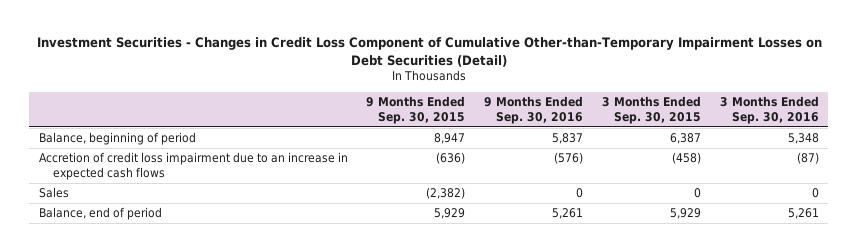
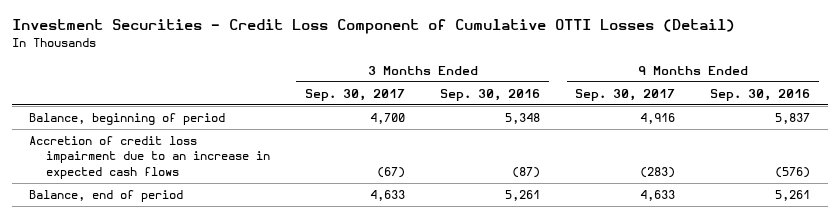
- Investment Securities - Changes in Credit Loss Component of Cumulative Other-than-Temporary Impairment Losses on Debt Securities (Detail)
+ Investment Securities - Credit Loss Component of Cumulative OTTI Losses (Detail)
- | 9 Months Ended Sep. 30, 2015 | 9 Months Ended Sep. 30, 2016 | 3 Months Ended Sep. 30, 2015 | 3 Months Ended Sep. 30, 2016
+ | 3 Months Ended Sep. 30, 2017 | 3 Months Ended Sep. 30, 2016 | 9 Months Ended Sep. 30, 2017 | 9 Months Ended Sep. 30, 2016
- Sales | (2,382) | 0 | 0 | 0

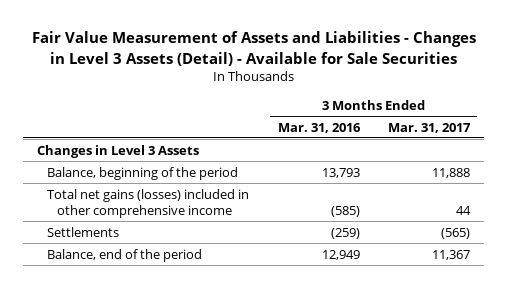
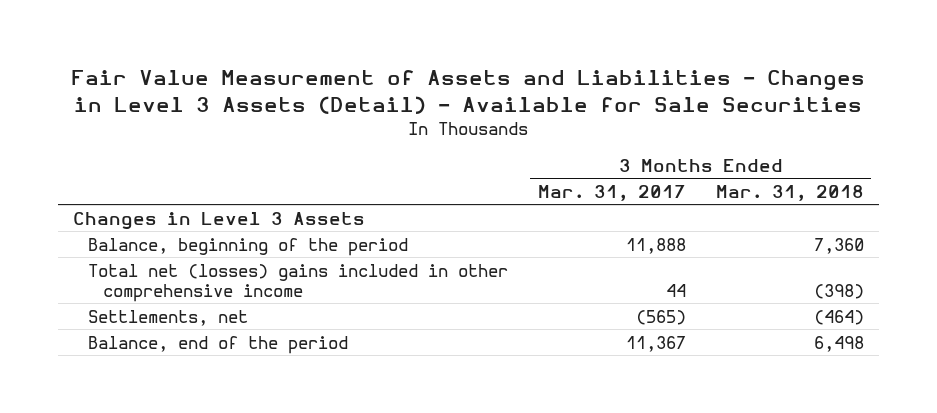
- | 3 Months Ended Mar. 31, 2016 | 3 Months Ended Mar. 31, 2017
+ | 3 Months Ended Mar. 31, 2017 | 3 Months Ended Mar. 31, 2018
- Total net gains (losses) included in other comprehensive income | (585) | 44
- Settlements | (259) | (565)
+ Total net (losses) gains included in other comprehensive income | 44 | (398)
+ Settlements, net | (565) | (464)

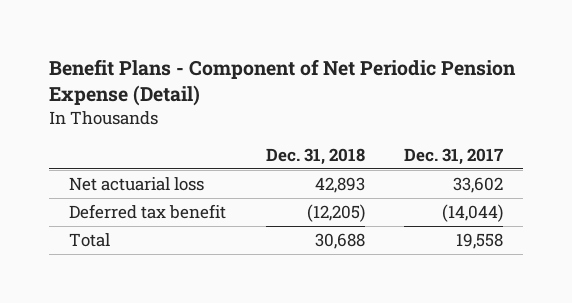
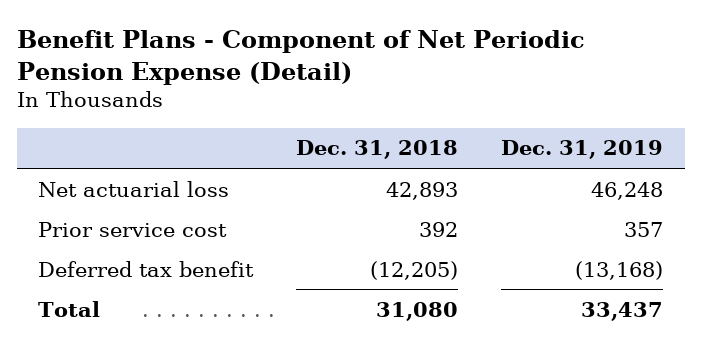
- | Dec. 31, 2018 | Dec. 31, 2017
+ | Dec. 31, 2018 | Dec. 31, 2019
+ Prior service cost | 392 | 357
- Total | 30,688 | 19,558
+ Total | 31,080 | 33,437

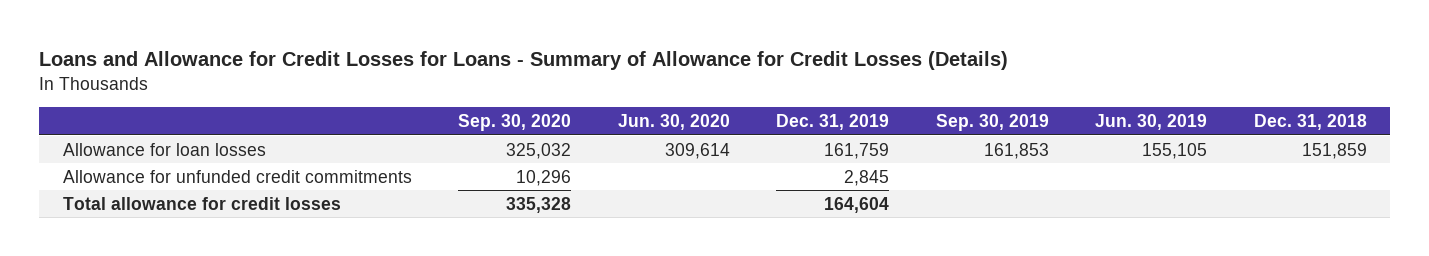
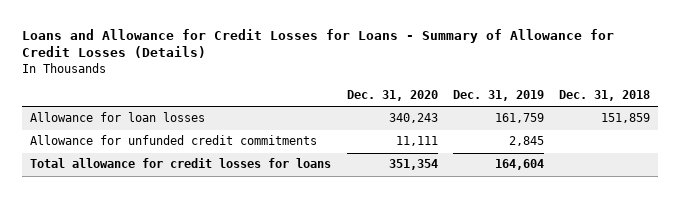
- | Sep. 30, 2020 | Jun. 30, 2020 | Dec. 31, 2019 | Sep. 30, 2019 | Jun. 30, 2019 | Dec. 31, 2018
+ | Dec. 31, 2020 | Dec. 31, 2019 | Dec. 31, 2018
- Total allowance for credit losses | 335,328 | | 164,604 | | |
+ Total allowance for credit losses for loans | 351,354 | 164,604 |

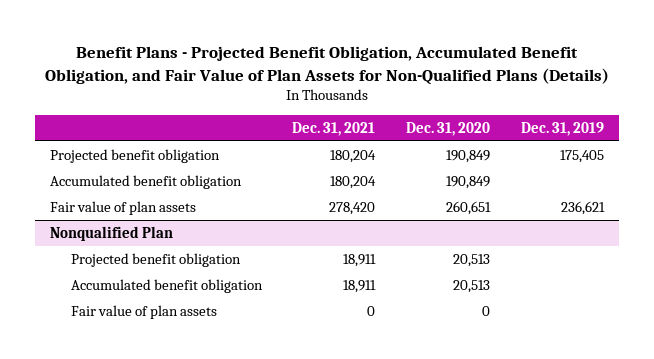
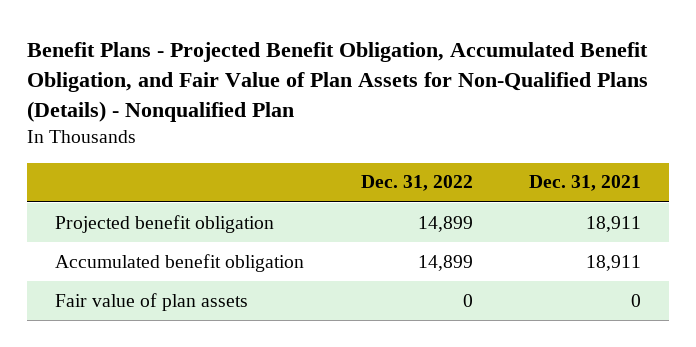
- Benefit Plans - Projected Benefit Obligation, Accumulated Benefit Obligation, and Fair Value of Plan Assets for Non-Qualified Plans (Details)
+ Benefit Plans - Projected Benefit Obligation, Accumulated Benefit Obligation, and Fair Value of Plan Assets for Non-Qualified Plans (Details) - Nonqualified Plan
- | Dec. 31, 2021 | Dec. 31, 2020 | Dec. 31, 2019
+ | Dec. 31, 2022 | Dec. 31, 2021
- Projected benefit obligation | 180,204 | 190,849 | 175,405
- Accumulated benefit obligation | 180,204 | 190,849 |
- Fair value of plan assets | 278,420 | 260,651 | 236,621
- Nonqualified Plan

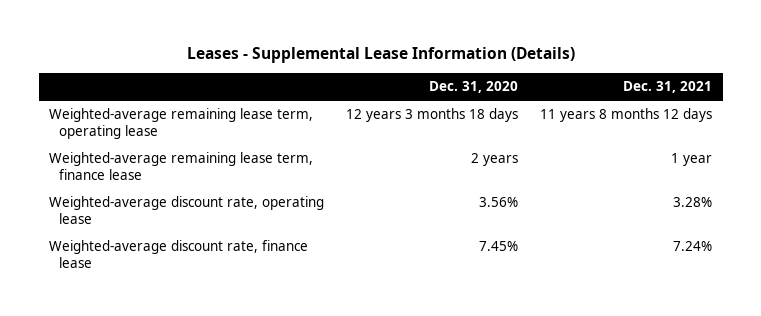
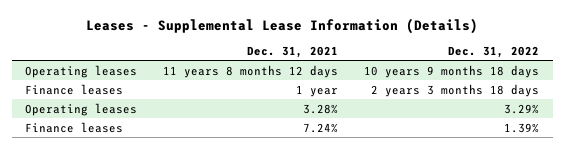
- | Dec. 31, 2020 | Dec. 31, 2021
+ | Dec. 31, 2021 | Dec. 31, 2022
- Weighted-average remaining lease term, operating lease | 12 years 3 months 18 days | 11 years 8 months 12 days
- Weighted-average remaining lease term, finance lease | 2 years | 1 year
- Weighted-average discount rate, operating lease | 3.56% | 3.28%
- Weighted-average discount rate, finance lease | 7.45% | 7.24%
+ Operating leases | 11 years 8 months 12 days | 10 years 9 months 18 days
+ Finance leases | 1 year | 2 years 3 months 18 days
+ Operating leases | 3.28% | 3.29%
+ Finance leases | 7.24% | 1.39%

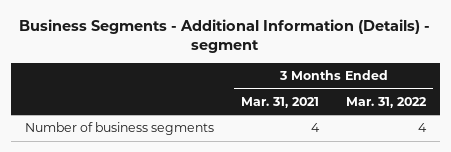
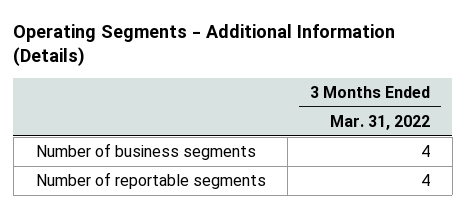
- Business Segments - Additional Information (Details) - segment
+ Operating Segments - Additional Information (Details)
- | 3 Months Ended Mar. 31, 2021 | 3 Months Ended Mar. 31, 2022
+ | 3 Months Ended Mar. 31, 2022
+ Number of reportable segments | 4

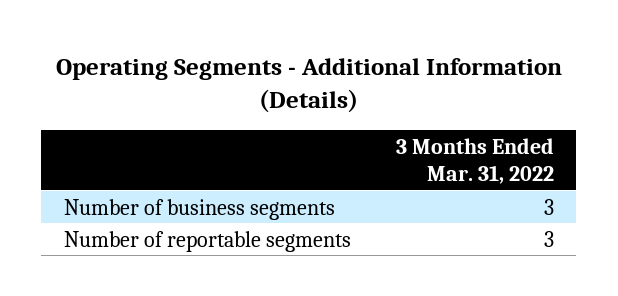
- Number of business segments | 4
- Number of reportable segments | 4
+ Number of business segments | 3
+ Number of reportable segments | 3

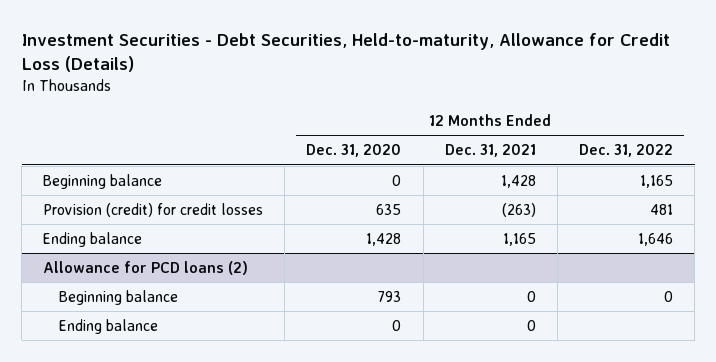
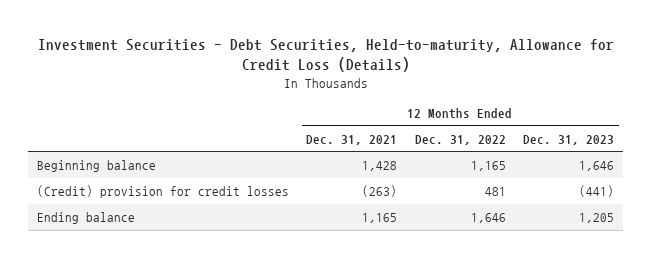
- | 12 Months Ended Dec. 31, 2020 | 12 Months Ended Dec. 31, 2021 | 12 Months Ended Dec. 31, 2022
+ | 12 Months Ended Dec. 31, 2021 | 12 Months Ended Dec. 31, 2022 | 12 Months Ended Dec. 31, 2023
- Provision (credit) for credit losses | 635 | (263) | 481
+ (Credit) provision for credit losses | (263) | 481 | (441)
- Allowance for PCD loans (2)
- Beginning balance | 793 | 0 | 0
- Ending balance | 0 | 0 |

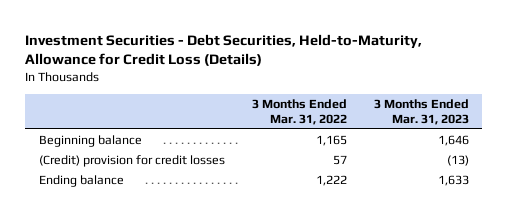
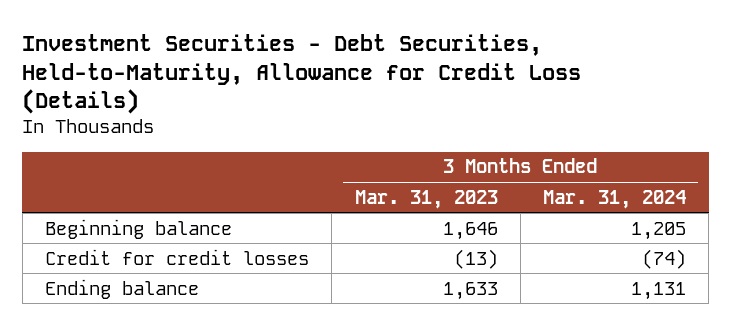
- | 3 Months Ended Mar. 31, 2022 | 3 Months Ended Mar. 31, 2023
+ | 3 Months Ended Mar. 31, 2023 | 3 Months Ended Mar. 31, 2024
- (Credit) provision for credit losses | 57 | (13)
+ Credit for credit losses | (13) | (74)

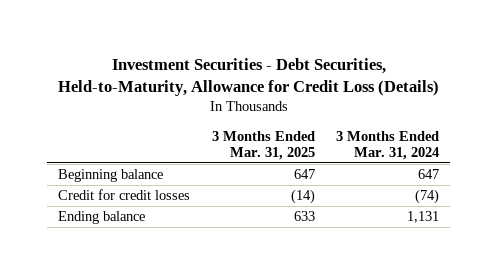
- | 3 Months Ended Mar. 31, 2023 | 3 Months Ended Mar. 31, 2024
+ | 3 Months Ended Mar. 31, 2025 | 3 Months Ended Mar. 31, 2024
- Beginning balance | 1,646 | 1,205
+ Beginning balance | 647 | 647

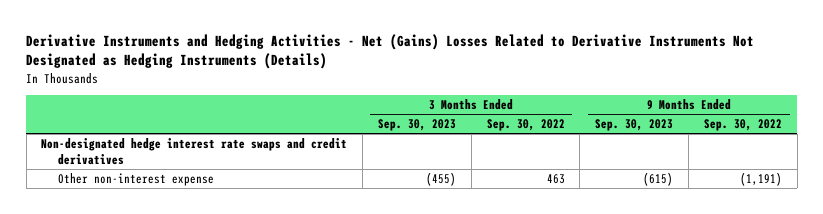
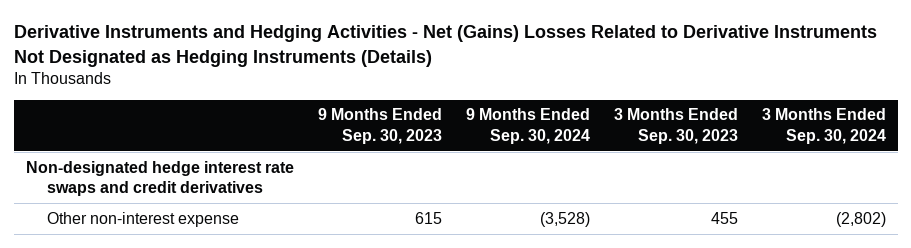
- | 3 Months Ended Sep. 30, 2023 | 3 Months Ended Sep. 30, 2022 | 9 Months Ended Sep. 30, 2023 | 9 Months Ended Sep. 30, 2022
+ | 9 Months Ended Sep. 30, 2023 | 9 Months Ended Sep. 30, 2024 | 3 Months Ended Sep. 30, 2023 | 3 Months Ended Sep. 30, 2024
- Other non-interest expense | (455) | 463 | (615) | (1,191)
+ Other non-interest expense | 615 | (3,528) | 455 | (2,802)

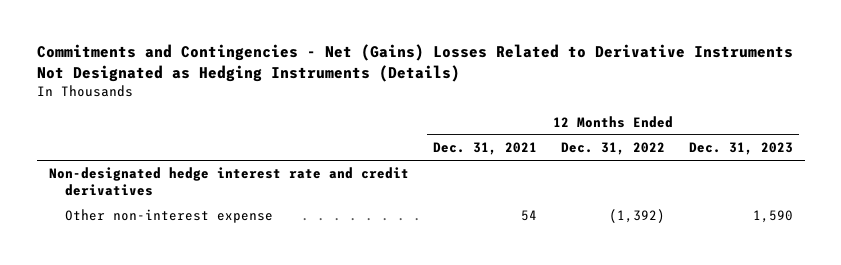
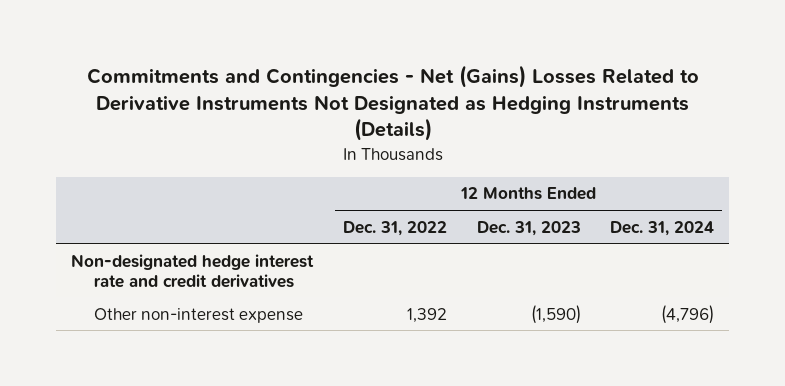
- | 12 Months Ended Dec. 31, 2021 | 12 Months Ended Dec. 31, 2022 | 12 Months Ended Dec. 31, 2023
+ | 12 Months Ended Dec. 31, 2022 | 12 Months Ended Dec. 31, 2023 | 12 Months Ended Dec. 31, 2024
- Other non-interest expense | 54 | (1,392) | 1,590
+ Other non-interest expense | 1,392 | (1,590) | (4,796)

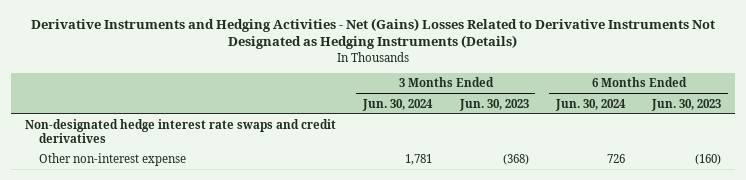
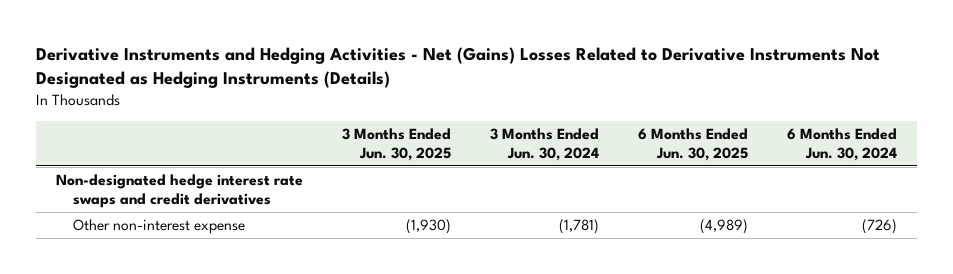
- | 3 Months Ended Jun. 30, 2024 | 3 Months Ended Jun. 30, 2023 | 6 Months Ended Jun. 30, 2024 | 6 Months Ended Jun. 30, 2023
+ | 3 Months Ended Jun. 30, 2025 | 3 Months Ended Jun. 30, 2024 | 6 Months Ended Jun. 30, 2025 | 6 Months Ended Jun. 30, 2024
- Other non-interest expense | 1,781 | (368) | 726 | (160)
+ Other non-interest expense | (1,930) | (1,781) | (4,989) | (726)

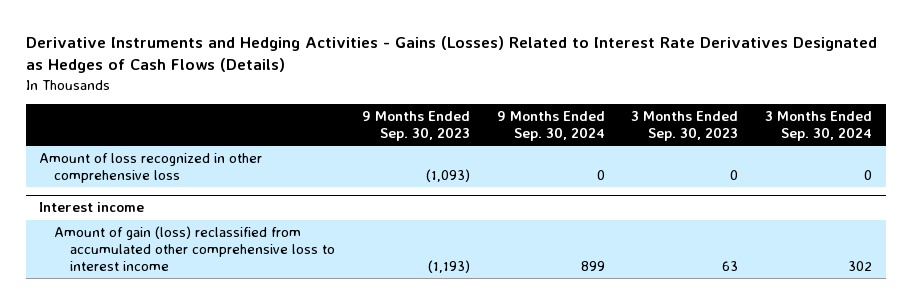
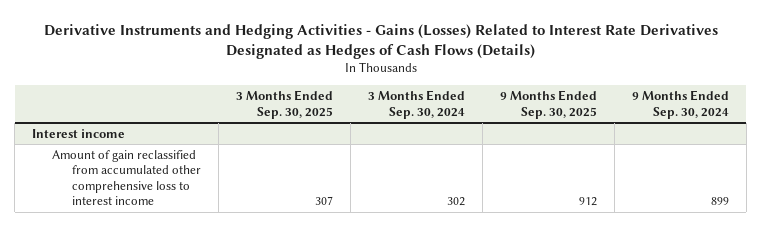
- | 9 Months Ended Sep. 30, 2023 | 9 Months Ended Sep. 30, 2024 | 3 Months Ended Sep. 30, 2023 | 3 Months Ended Sep. 30, 2024
+ | 3 Months Ended Sep. 30, 2025 | 3 Months Ended Sep. 30, 2024 | 9 Months Ended Sep. 30, 2025 | 9 Months Ended Sep. 30, 2024
- Amount of loss recognized in other comprehensive loss | (1,093) | 0 | 0 | 0
@ Interest income
- Amount of gain (loss) reclassified from accumulated other comprehensive loss to interest income | (1,193) | 899 | 63 | 302
+ Amount of gain reclassified from accumulated other comprehensive loss to interest income | 307 | 302 | 912 | 899

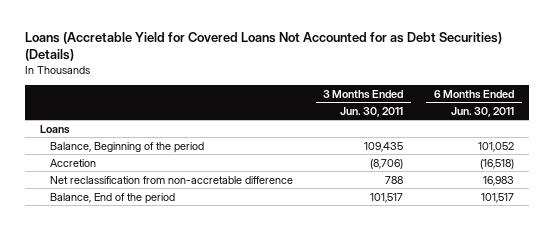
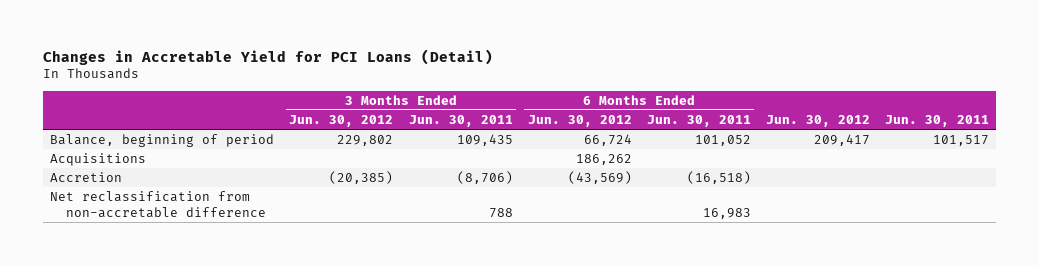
- Loans (Accretable Yield for Covered Loans Not Accounted for as Debt Securities) (Details)
+ Changes in Accretable Yield for PCI Loans (Detail)
- | 3 Months Ended Jun. 30, 2011 | 6 Months Ended Jun. 30, 2011
+ | 3 Months Ended Jun. 30, 2012 | 3 Months Ended Jun. 30, 2011 | 6 Months Ended Jun. 30, 2012 | 6 Months Ended Jun. 30, 2011 | Jun. 30, 2012 | Jun. 30, 2011
- Loans
- Balance, Beginning of the period | 109,435 | 101,052
+ Balance, beginning of period | 229,802 | 109,435 | 66,724 | 101,052 | 209,417 | 101,517
+ Acquisitions | | | 186,262 | | |
- Balance, End of the period | 101,517 | 101,517

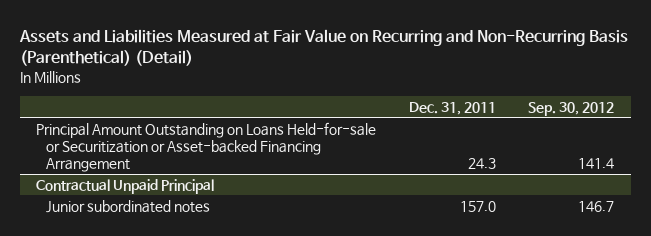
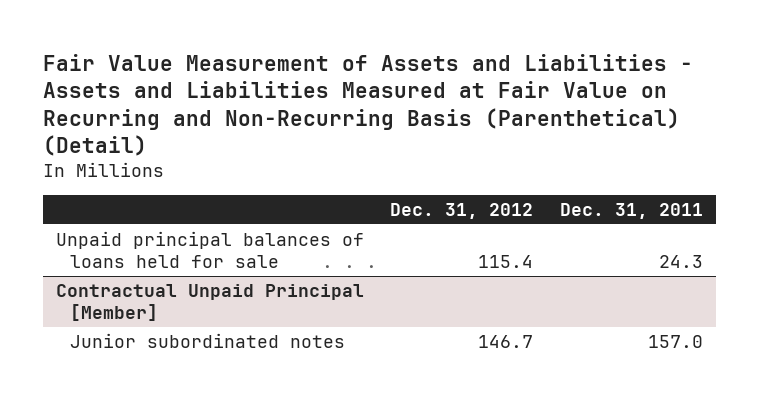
- Assets and Liabilities Measured at Fair Value on Recurring and Non-Recurring Basis (Parenthetical) (Detail)
+ Fair Value Measurement of Assets and Liabilities - Assets and Liabilities Measured at Fair Value on Recurring and Non-Recurring Basis (Parenthetical) (Detail)
- | Dec. 31, 2011 | Sep. 30, 2012
+ | Dec. 31, 2012 | Dec. 31, 2011
- Principal Amount Outstanding on Loans Held-for-sale or Securitization or Asset-backed Financing Arrangement | 24.3 | 141.4
- Contractual Unpaid Principal
+ Unpaid principal balances of loans held for sale | 115.4 | 24.3
+ Contractual Unpaid Principal [Member]

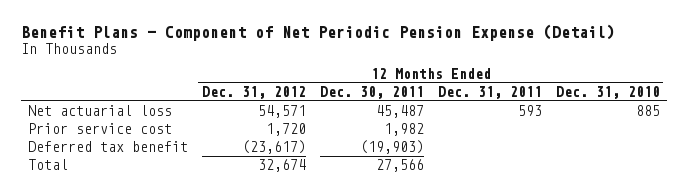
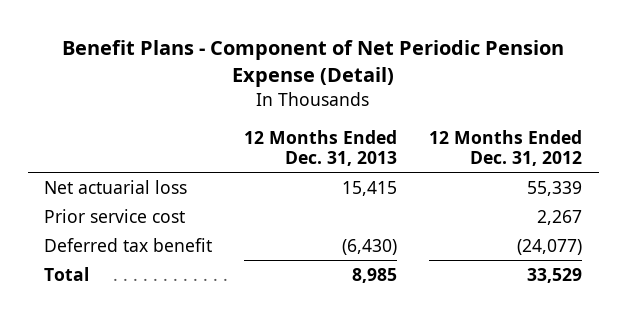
- | 12 Months Ended Dec. 31, 2012 | 12 Months Ended Dec. 30, 2011 | 12 Months Ended Dec. 31, 2011 | 12 Months Ended Dec. 31, 2010
+ | 12 Months Ended Dec. 31, 2013 | 12 Months Ended Dec. 31, 2012
- Net actuarial loss | 54,571 | 45,487 | 593 | 885
- Prior service cost | 1,720 | 1,982 | |
- Deferred tax benefit | (23,617) | (19,903) | |
- Total | 32,674 | 27,566 | |
+ Net actuarial loss | 15,415 | 55,339
+ Prior service cost | | 2,267
+ Deferred tax benefit | (6,430) | (24,077)
+ Total | 8,985 | 33,529

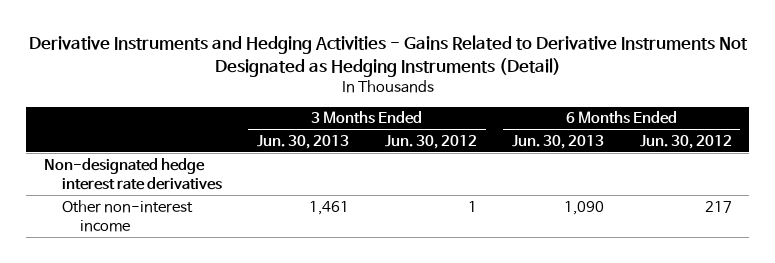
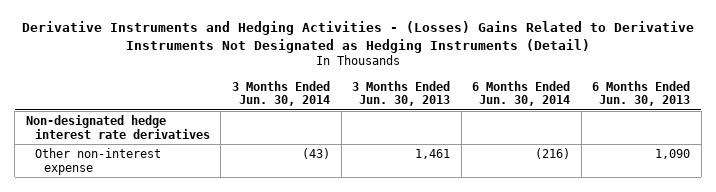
- Derivative Instruments and Hedging Activities - Gains Related to Derivative Instruments Not Designated as Hedging Instruments (Detail)
+ Derivative Instruments and Hedging Activities - (Losses) Gains Related to Derivative Instruments Not Designated as Hedging Instruments (Detail)
- | 3 Months Ended Jun. 30, 2013 | 3 Months Ended Jun. 30, 2012 | 6 Months Ended Jun. 30, 2013 | 6 Months Ended Jun. 30, 2012
+ | 3 Months Ended Jun. 30, 2014 | 3 Months Ended Jun. 30, 2013 | 6 Months Ended Jun. 30, 2014 | 6 Months Ended Jun. 30, 2013
- Other non-interest income | 1,461 | 1 | 1,090 | 217
+ Other non-interest expense | (43) | 1,461 | (216) | 1,090

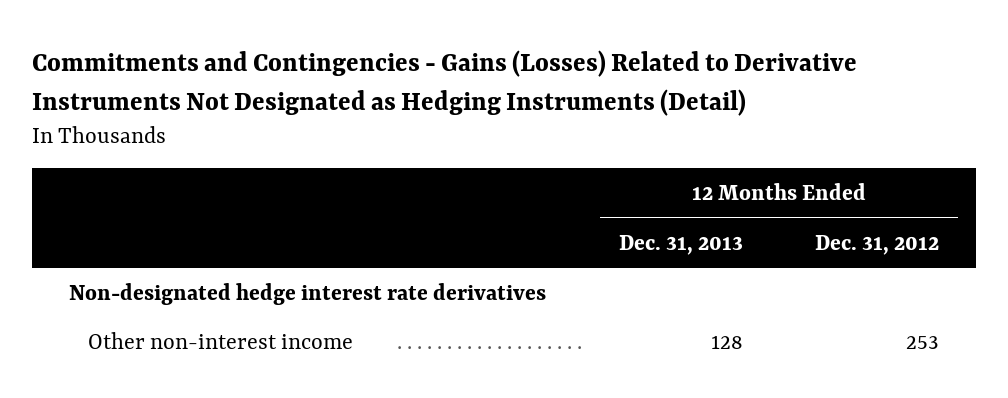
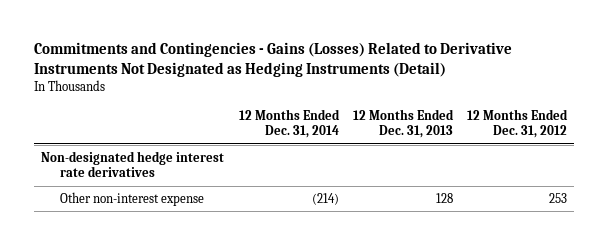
- | 12 Months Ended Dec. 31, 2013 | 12 Months Ended Dec. 31, 2012
+ | 12 Months Ended Dec. 31, 2014 | 12 Months Ended Dec. 31, 2013 | 12 Months Ended Dec. 31, 2012
- Other non-interest income | 128 | 253
+ Other non-interest expense | (214) | 128 | 253

